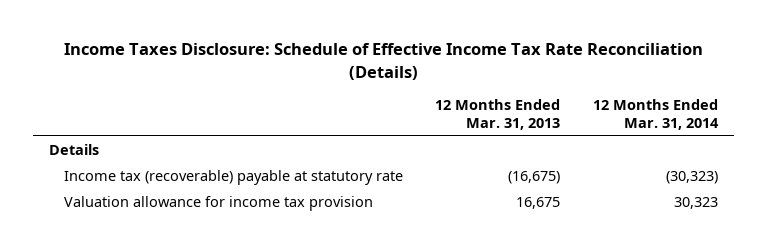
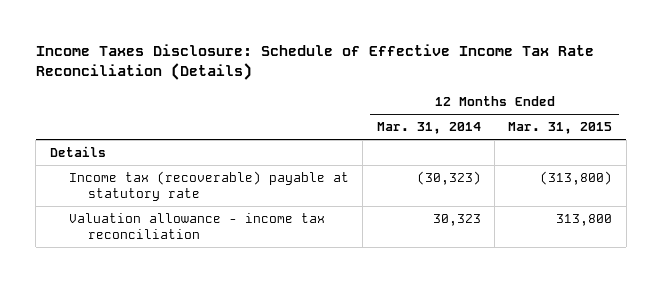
- | 12 Months Ended Mar. 31, 2013 | 12 Months Ended Mar. 31, 2014
+ | 12 Months Ended Mar. 31, 2014 | 12 Months Ended Mar. 31, 2015
- Valuation allowance for income tax provision | 16,675 | 30,323
+ Valuation allowance - income tax reconciliation | 30,323 | 313,800

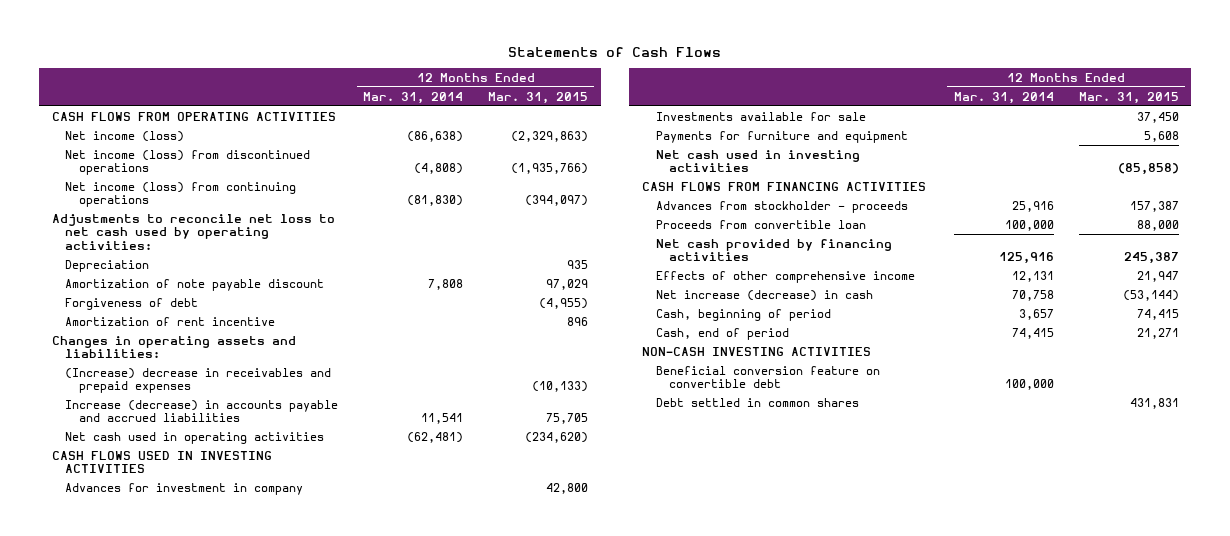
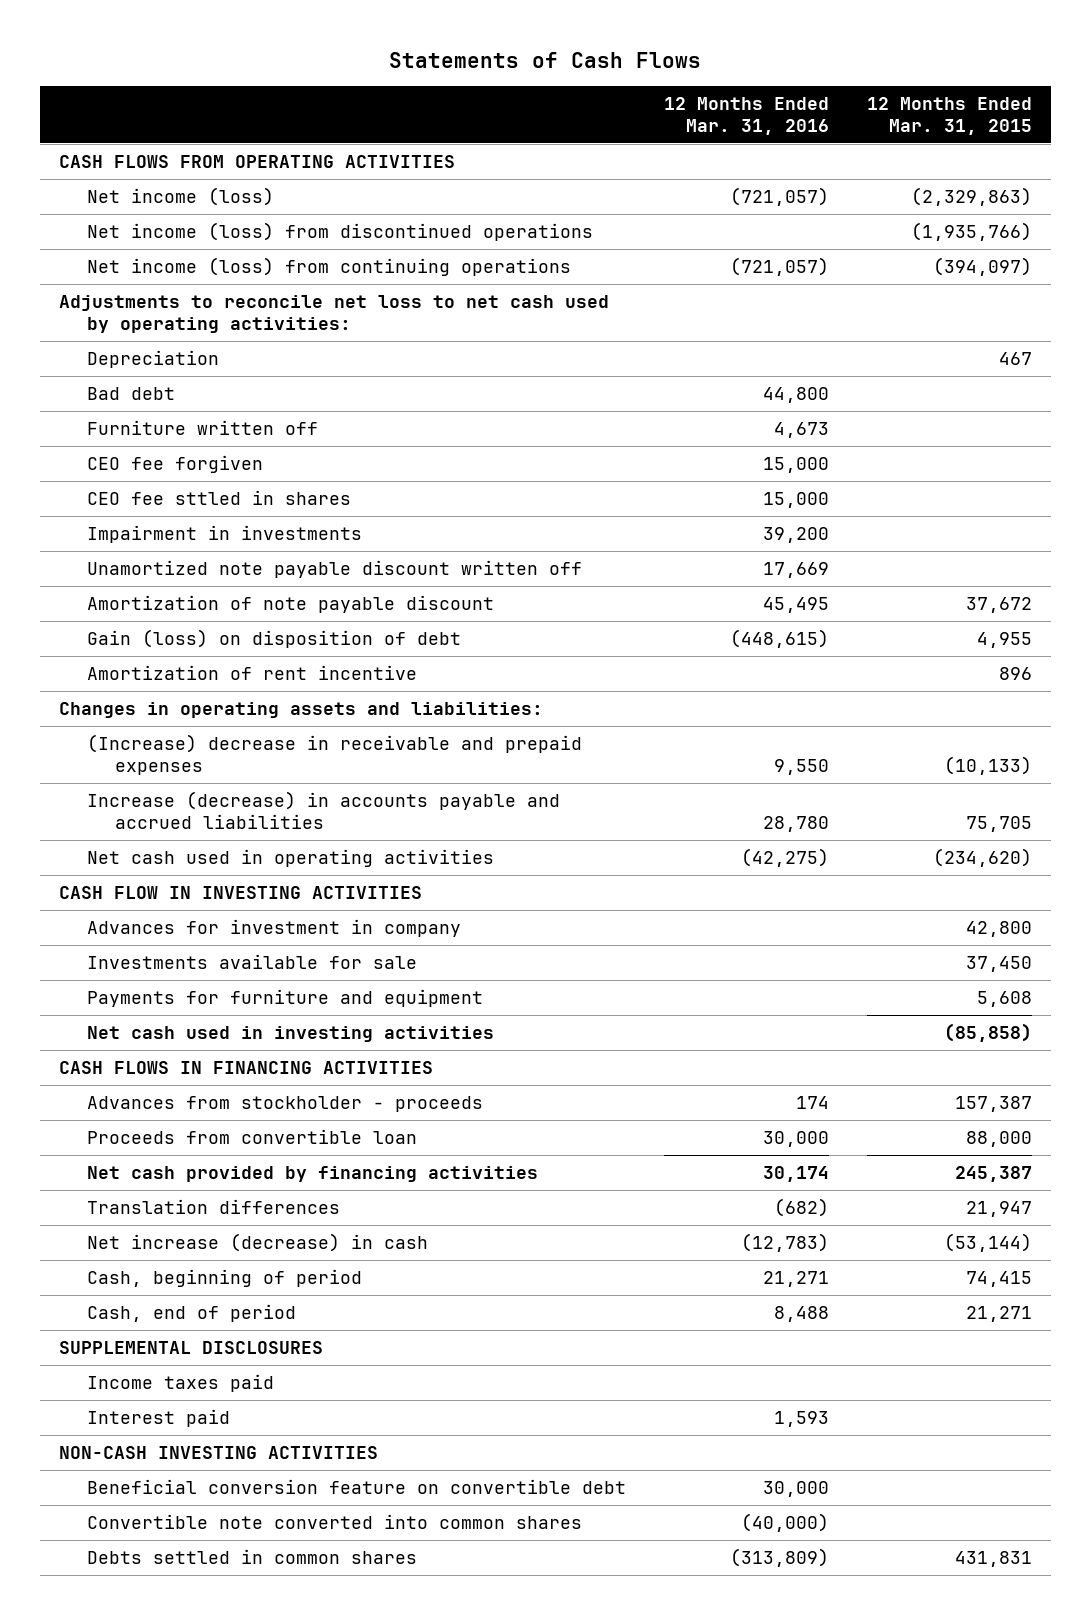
- | 12 Months Ended Mar. 31, 2014 | 12 Months Ended Mar. 31, 2015
+ | 12 Months Ended Mar. 31, 2016 | 12 Months Ended Mar. 31, 2015
- Depreciation | | 935
- Amortization of note payable discount | 7,808 | 97,029
- Forgiveness of debt | | (4,955)
+ Depreciation | | 467
+ Bad debt | 44,800 |
+ Furniture written off | 4,673 |
+ CEO fee forgiven | 15,000 |
+ CEO fee sttled in shares | 15,000 |
+ Impairment in investments | 39,200 |
+ Unamortized note payable discount written off | 17,669 |
+ Amortization of note payable discount | 45,495 | 37,672
+ Gain (loss) on disposition of debt | (448,615) | 4,955
- (Increase) decrease in receivables and prepaid expenses | | (10,133)
+ (Increase) decrease in receivable and prepaid expenses | 9,550 | (10,133)
- CASH FLOWS USED IN INVESTING ACTIVITIES
+ CASH FLOW IN INVESTING ACTIVITIES
- CASH FLOWS FROM FINANCING ACTIVITIES
+ CASH FLOWS IN FINANCING ACTIVITIES
- Effects of other comprehensive income | 12,131 | 21,947
+ Translation differences | (682) | 21,947
+ SUPPLEMENTAL DISCLOSURES
+ Income taxes paid
+ Interest paid | 1,593 |
- Debt settled in common shares | | 431,831
+ Convertible note converted into common shares | (40,000) |
+ Debts settled in common shares | (313,809) | 431,831

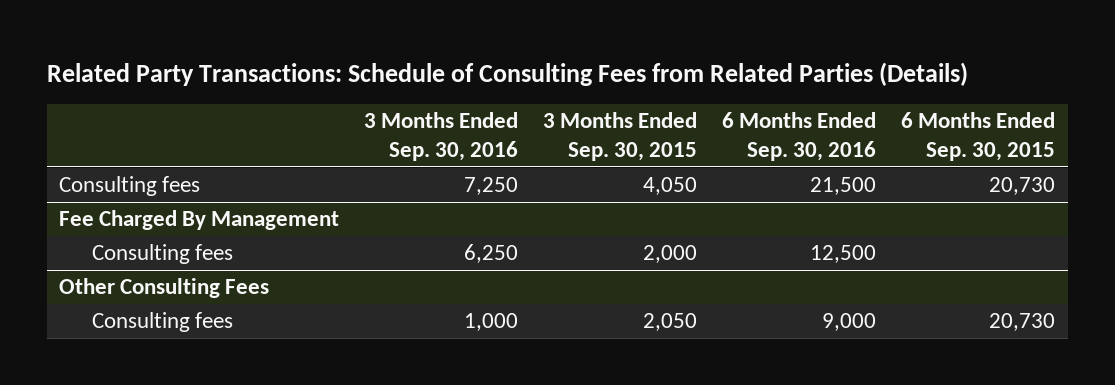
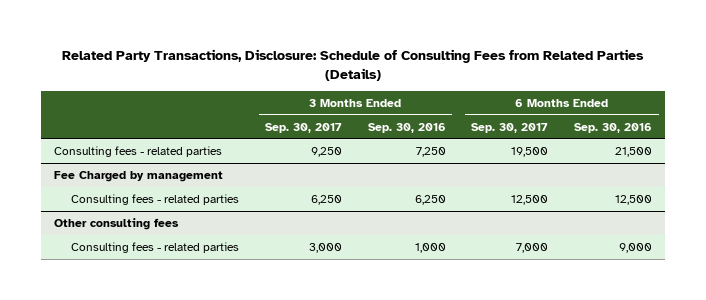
- Related Party Transactions: Schedule of Consulting Fees from Related Parties (Details)
+ Related Party Transactions, Disclosure: Schedule of Consulting Fees from Related Parties (Details)
- | 3 Months Ended Sep. 30, 2016 | 3 Months Ended Sep. 30, 2015 | 6 Months Ended Sep. 30, 2016 | 6 Months Ended Sep. 30, 2015
+ | 3 Months Ended Sep. 30, 2017 | 3 Months Ended Sep. 30, 2016 | 6 Months Ended Sep. 30, 2017 | 6 Months Ended Sep. 30, 2016
- Consulting fees | 7,250 | 4,050 | 21,500 | 20,730
- Fee Charged By Management
- Consulting fees | 6,250 | 2,000 | 12,500 |
- Other Consulting Fees
- Consulting fees | 1,000 | 2,050 | 9,000 | 20,730
+ Consulting fees - related parties | 9,250 | 7,250 | 19,500 | 21,500
+ Fee Charged by management
+ Consulting fees - related parties | 6,250 | 6,250 | 12,500 | 12,500
+ Other consulting fees
+ Consulting fees - related parties | 3,000 | 1,000 | 7,000 | 9,000

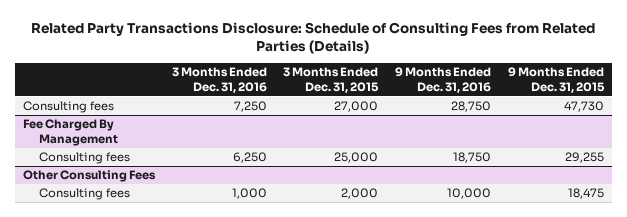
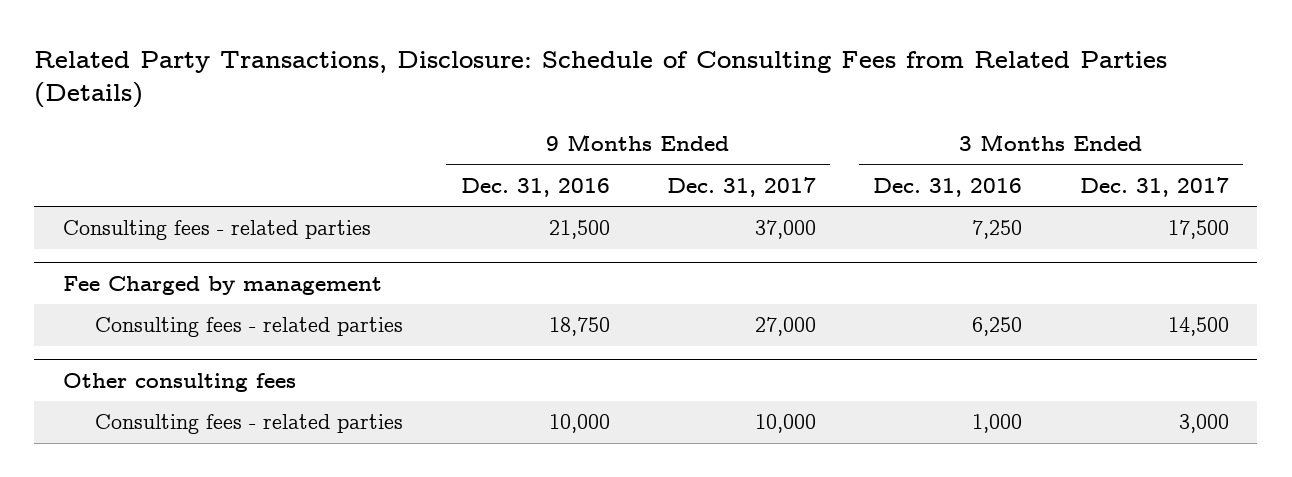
- Related Party Transactions Disclosure: Schedule of Consulting Fees from Related Parties (Details)
+ Related Party Transactions, Disclosure: Schedule of Consulting Fees from Related Parties (Details)
- | 3 Months Ended Dec. 31, 2016 | 3 Months Ended Dec. 31, 2015 | 9 Months Ended Dec. 31, 2016 | 9 Months Ended Dec. 31, 2015
+ | 9 Months Ended Dec. 31, 2016 | 9 Months Ended Dec. 31, 2017 | 3 Months Ended Dec. 31, 2016 | 3 Months Ended Dec. 31, 2017
- Consulting fees | 7,250 | 27,000 | 28,750 | 47,730
- Fee Charged By Management
- Consulting fees | 6,250 | 25,000 | 18,750 | 29,255
- Other Consulting Fees
- Consulting fees | 1,000 | 2,000 | 10,000 | 18,475
+ Consulting fees - related parties | 21,500 | 37,000 | 7,250 | 17,500
+ Fee Charged by management
+ Consulting fees - related parties | 18,750 | 27,000 | 6,250 | 14,500
+ Other consulting fees
+ Consulting fees - related parties | 10,000 | 10,000 | 1,000 | 3,000

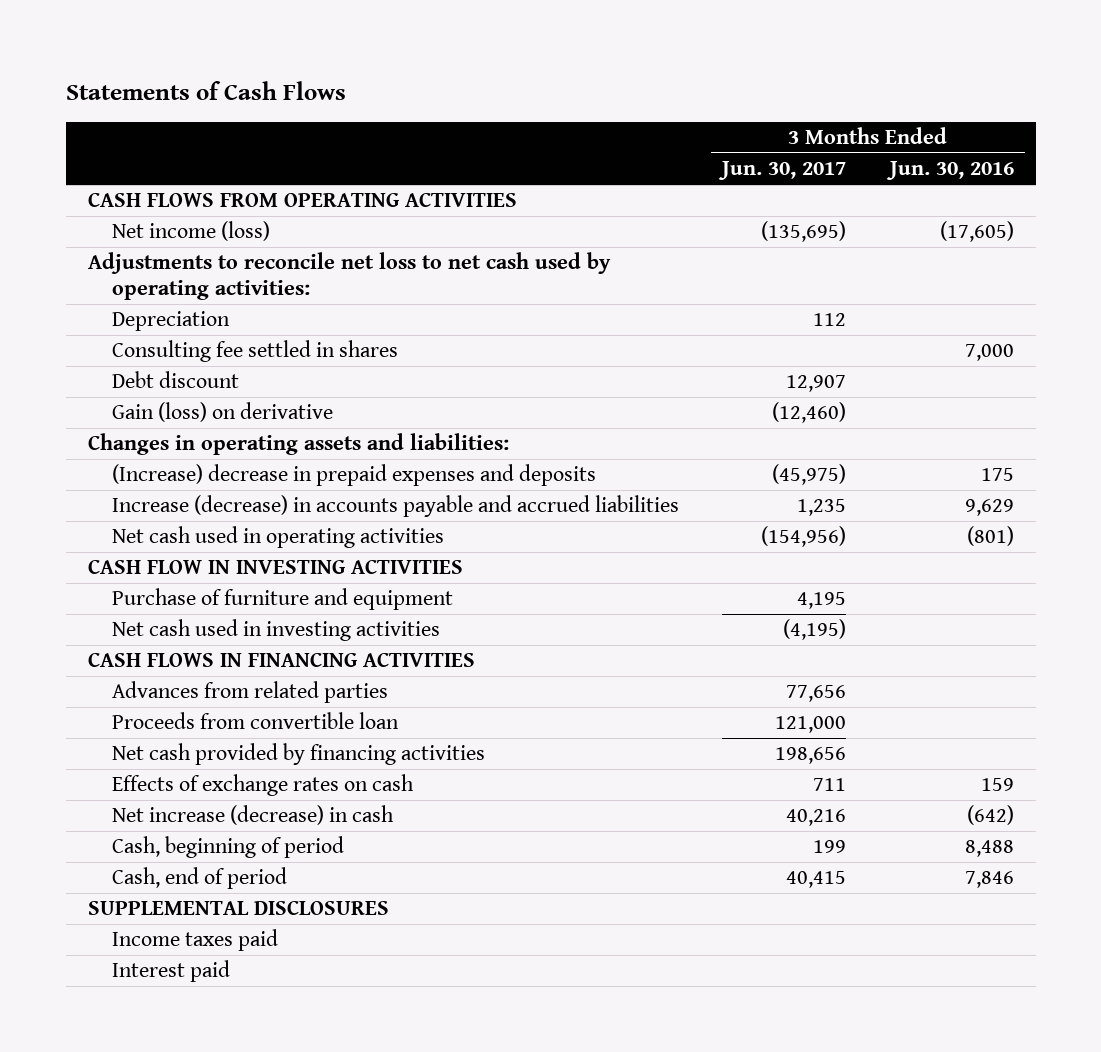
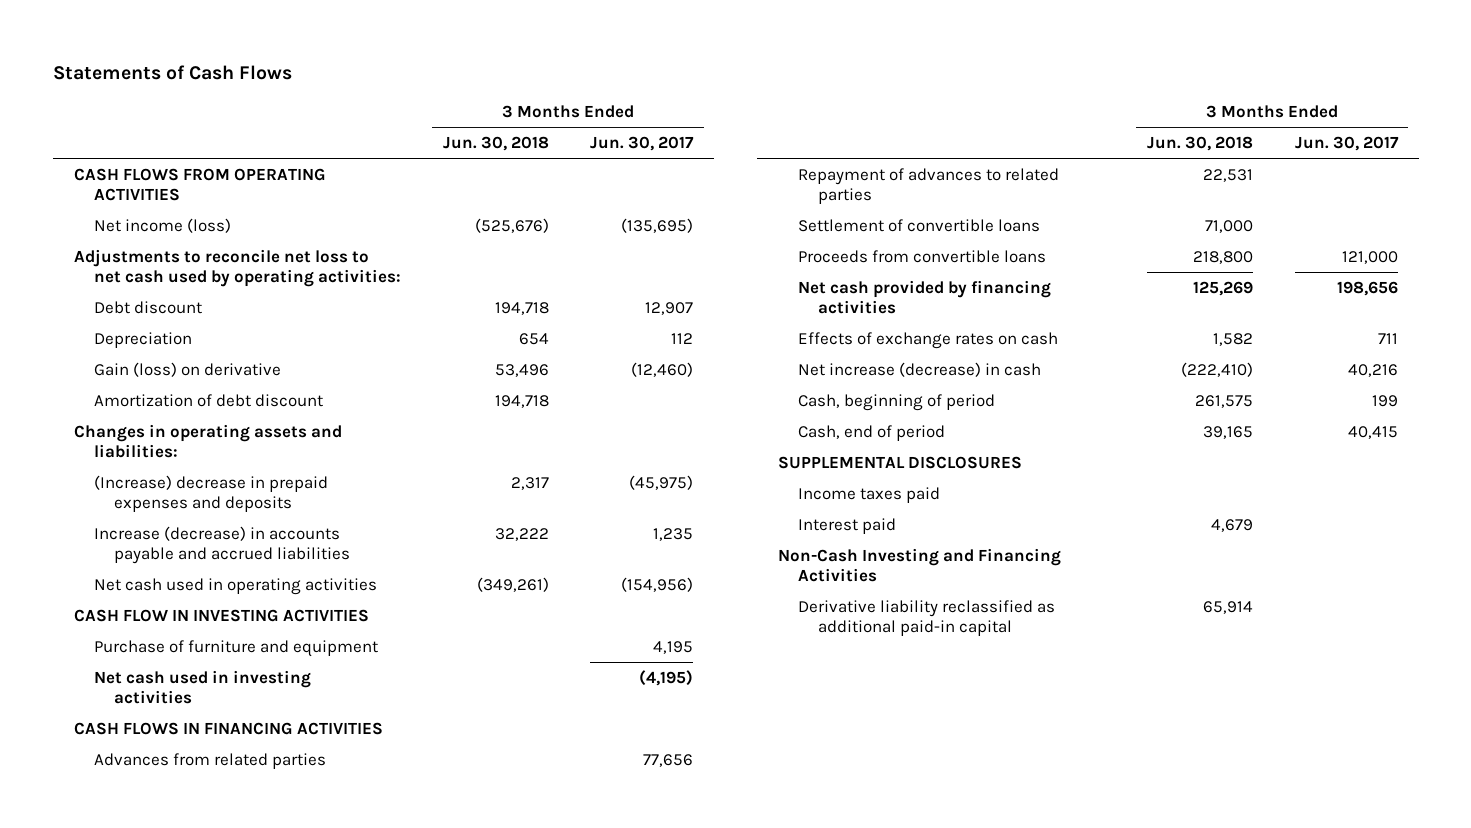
- | 3 Months Ended Jun. 30, 2017 | 3 Months Ended Jun. 30, 2016
+ | 3 Months Ended Jun. 30, 2018 | 3 Months Ended Jun. 30, 2017
- Consulting fee settled in shares | | 7,000
moved down: Depreciation | 654 | 112
+ Amortization of debt discount | 194,718 |
- Proceeds from convertible loan | 121,000 |
+ Repayment of advances to related parties | 22,531 |
+ Settlement of convertible loans | 71,000 |
+ Proceeds from convertible loans | 218,800 | 121,000
+ Non-Cash Investing and Financing Activities
+ Derivative liability reclassified as additional paid-in capital | 65,914 |

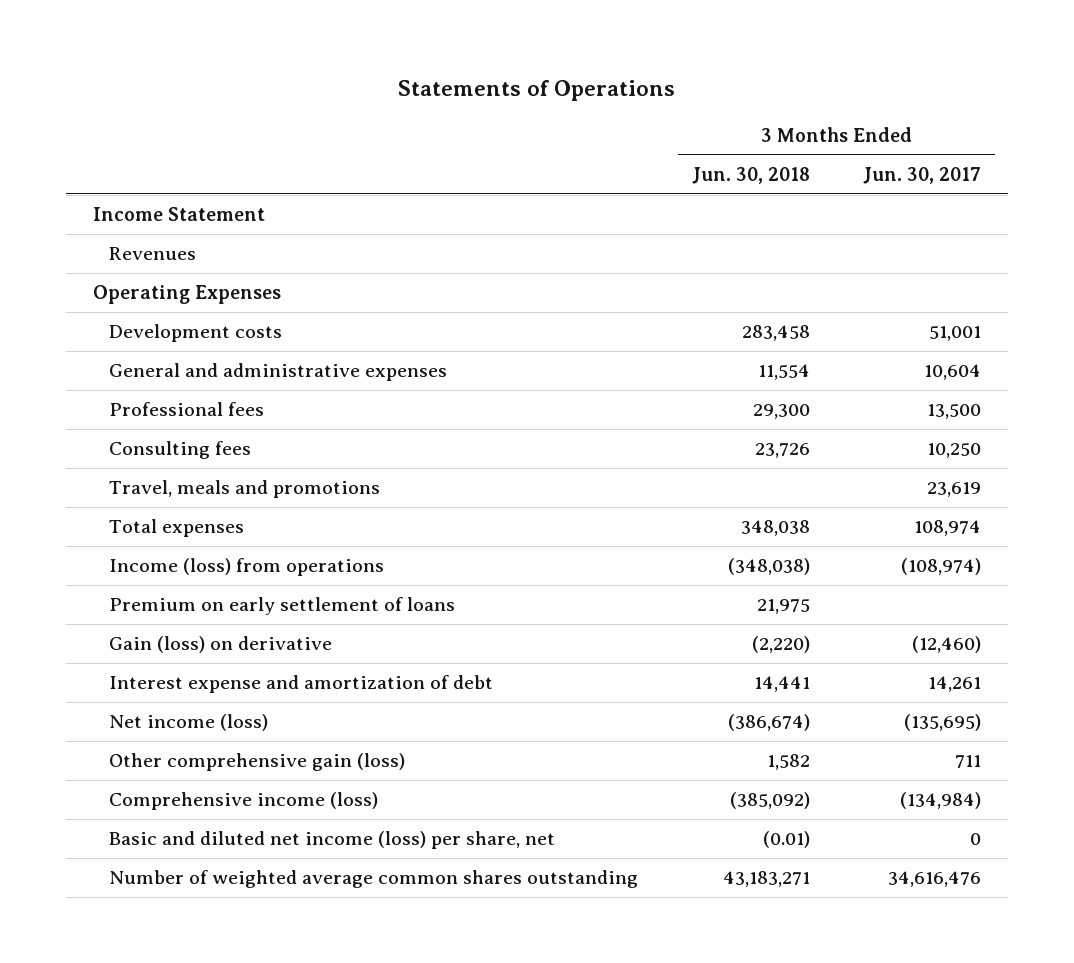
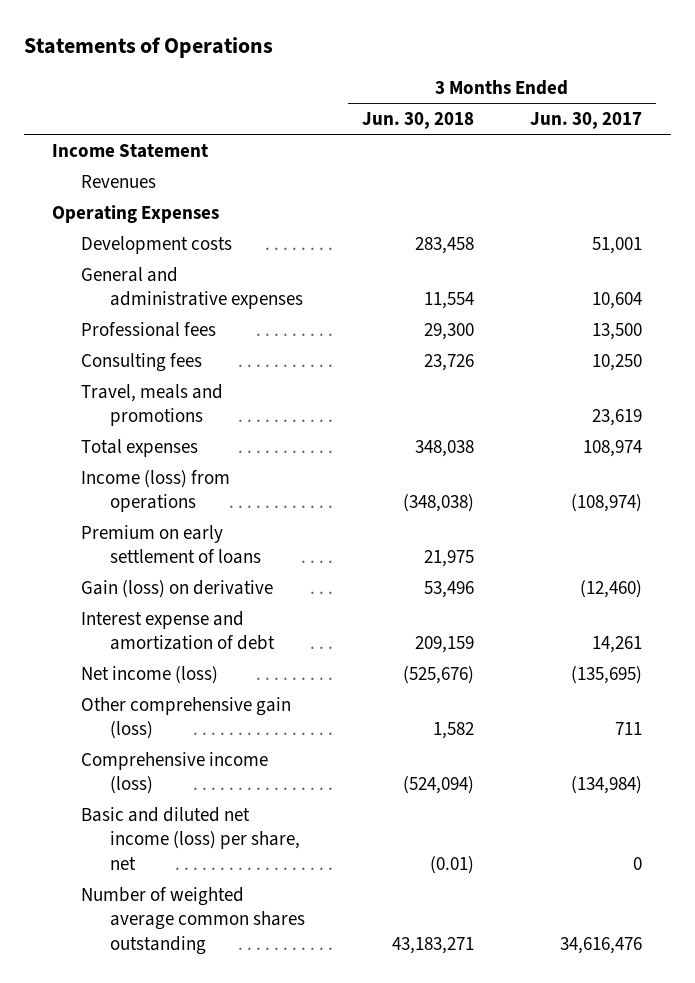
- Gain (loss) on derivative | (2,220) | (12,460)
- Interest expense and amortization of debt | 14,441 | 14,261
- Net income (loss) | (386,674) | (135,695)
+ Gain (loss) on derivative | 53,496 | (12,460)
+ Interest expense and amortization of debt | 209,159 | 14,261
+ Net income (loss) | (525,676) | (135,695)
- Comprehensive income (loss) | (385,092) | (134,984)
+ Comprehensive income (loss) | (524,094) | (134,984)

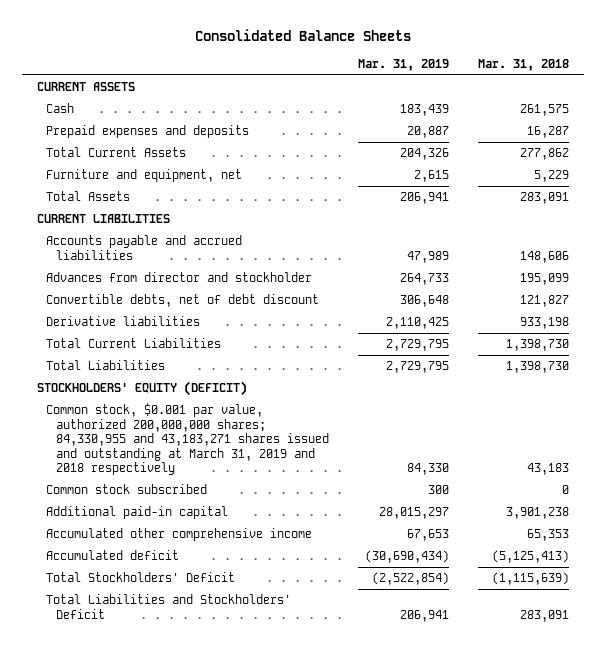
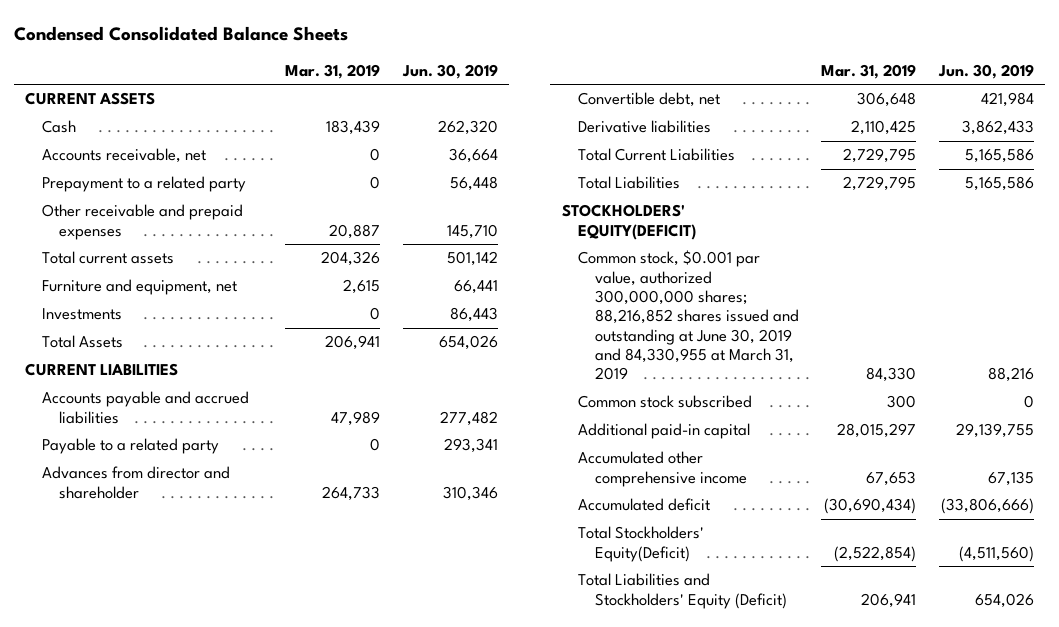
- Consolidated Balance Sheets
+ Condensed Consolidated Balance Sheets
- | Mar. 31, 2019 | Mar. 31, 2018
+ | Mar. 31, 2019 | Jun. 30, 2019
- Prepaid expenses and deposits | 20,887 | 16,287
- Total Current Assets | 204,326 | 277,862
+ Accounts receivable, net | 0 | 36,664
+ Prepayment to a related party | 0 | 56,448
+ Other receivable and prepaid expenses | 20,887 | 145,710
+ Total current assets | 204,326 | 501,142
+ Investments | 0 | 86,443
- Advances from director and stockholder | 264,733 | 195,099
- Convertible debts, net of debt discount | 306,648 | 121,827
+ Payable to a related party | 0 | 293,341
+ Advances from director and shareholder | 264,733 | 310,346
+ Convertible debt, net | 306,648 | 421,984
- STOCKHOLDERS' EQUITY (DEFICIT)
- Common stock, $0.001 par value, authorized 200,000,000 shares; 84,330,955 and 43,183,271 shares issued and outstanding at March 31, 2019 and 2018 respectively | 84,330 | 43,183
+ STOCKHOLDERS' EQUITY(DEFICIT)
+ Common stock, $0.001 par value, authorized 300,000,000 shares; 88,216,852 shares issued and outstanding at June 30, 2019 and 84,330,955 at March 31, 2019 | 84,330 | 88,216
- Total Stockholders' Deficit | (2,522,854) | (1,115,639)
- Total Liabilities and Stockholders' Deficit | 206,941 | 283,091
+ Total Stockholders' Equity(Deficit) | (2,522,854) | (4,511,560)
+ Total Liabilities and Stockholders' Equity (Deficit) | 206,941 | 654,026

